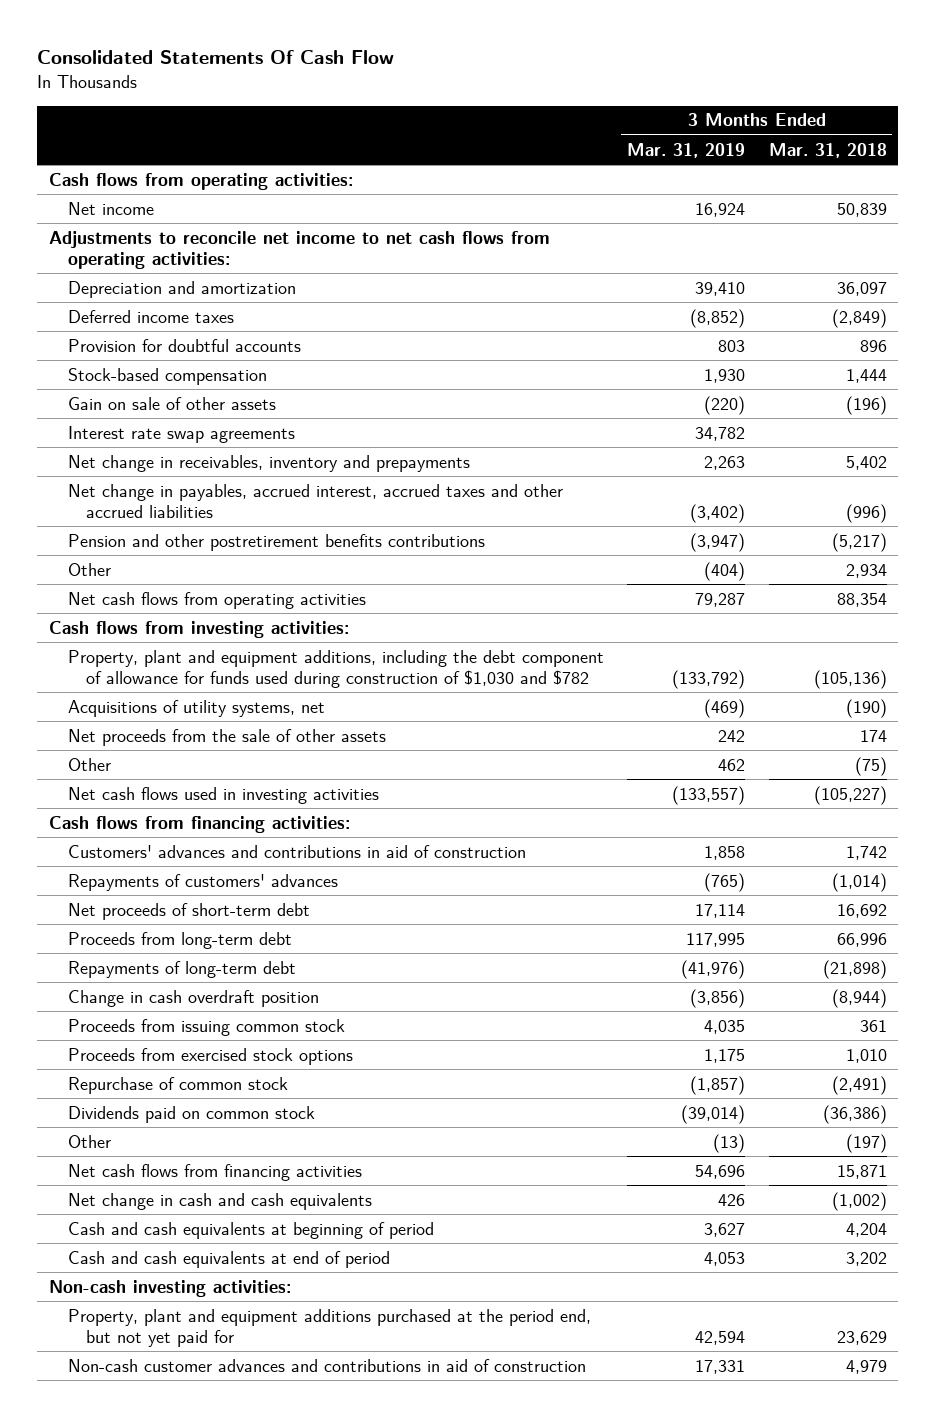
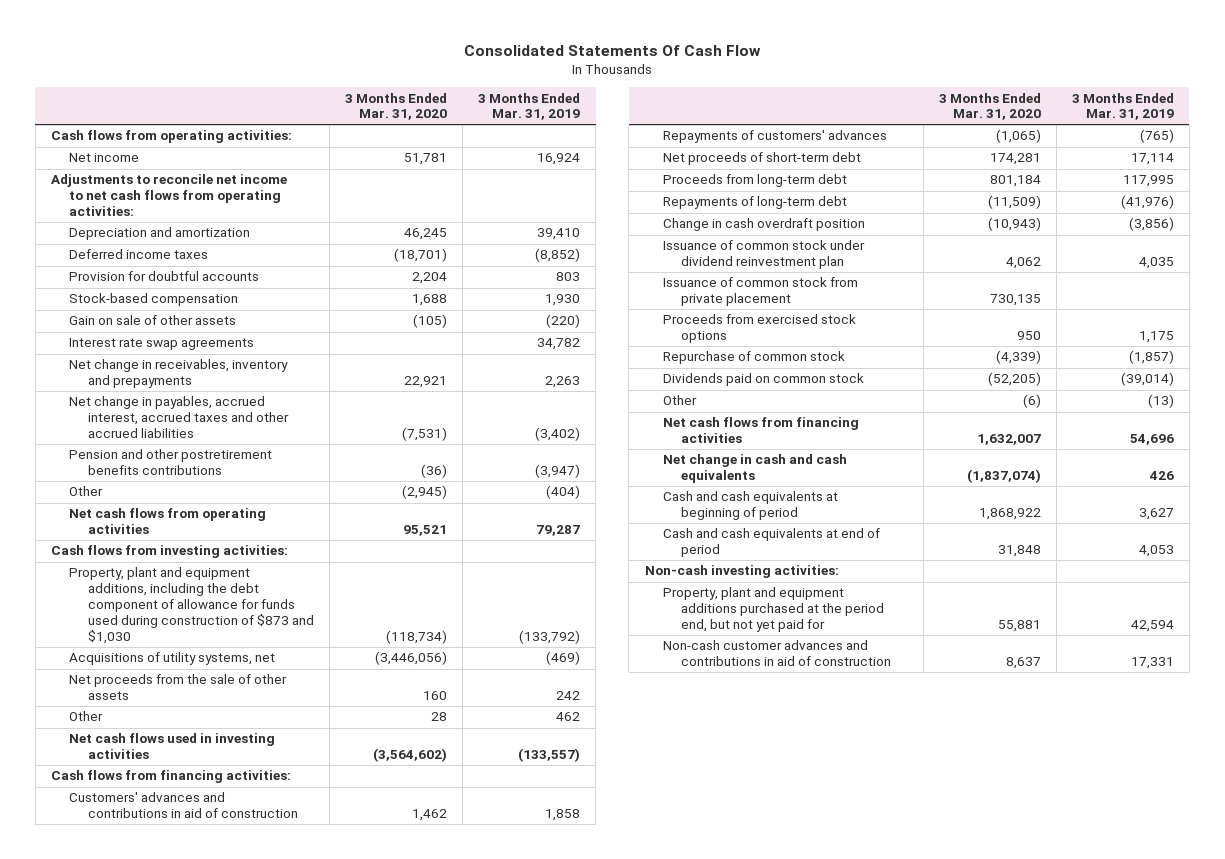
- | 3 Months Ended Mar. 31, 2019 | 3 Months Ended Mar. 31, 2018
+ | 3 Months Ended Mar. 31, 2020 | 3 Months Ended Mar. 31, 2019
- Property, plant and equipment additions, including the debt component of allowance for funds used during construction of $1,030 and $782 | (133,792) | (105,136)
+ Property, plant and equipment additions, including the debt component of allowance for funds used during construction of $873 and $1,030 | (118,734) | (133,792)
- Proceeds from issuing common stock | 4,035 | 361
+ Issuance of common stock under dividend reinvestment plan | 4,062 | 4,035
+ Issuance of common stock from private placement | 730,135 |

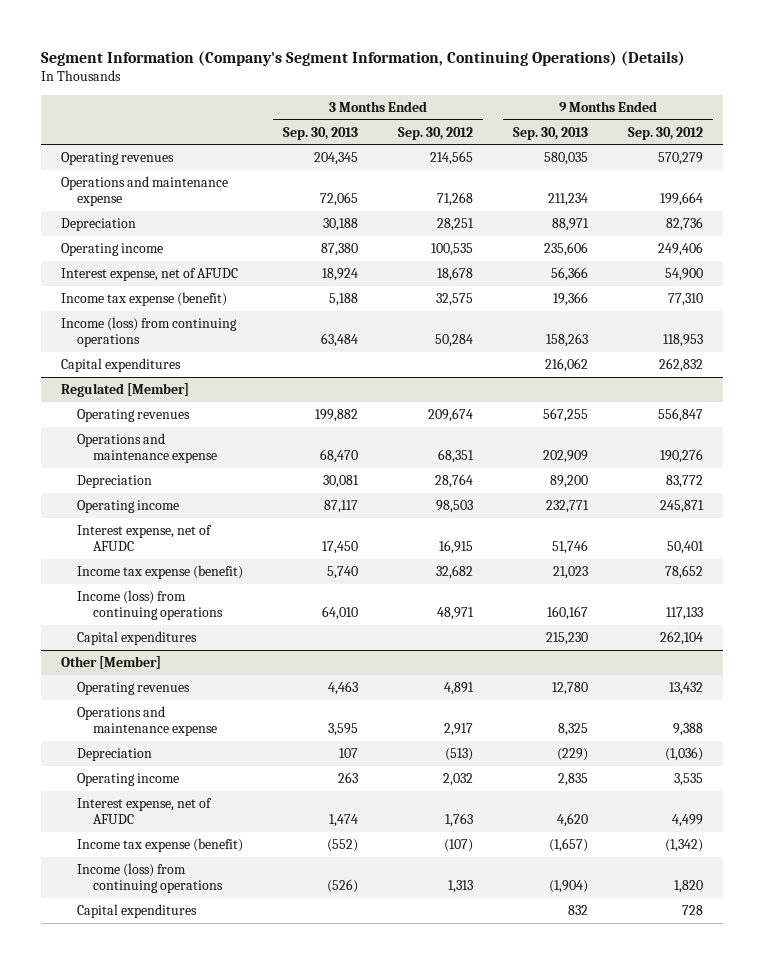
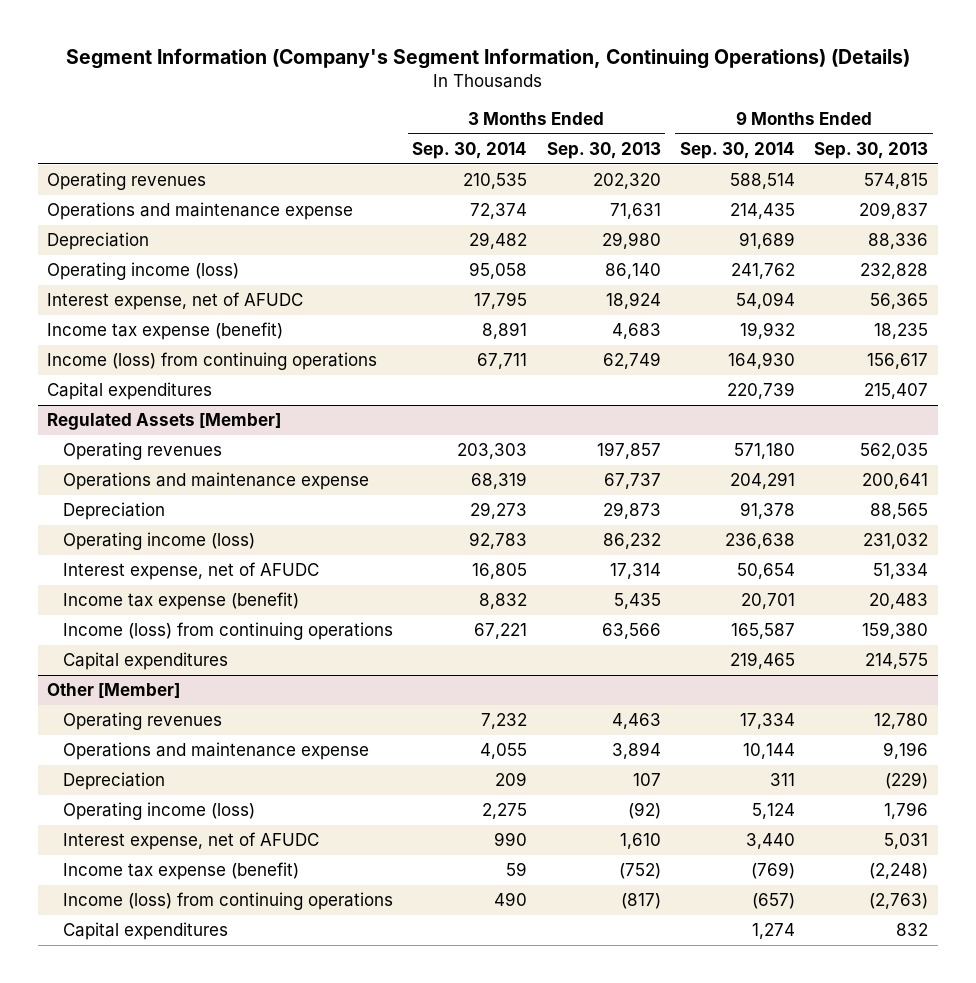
- | 3 Months Ended Sep. 30, 2013 | 3 Months Ended Sep. 30, 2012 | 9 Months Ended Sep. 30, 2013 | 9 Months Ended Sep. 30, 2012
+ | 3 Months Ended Sep. 30, 2014 | 3 Months Ended Sep. 30, 2013 | 9 Months Ended Sep. 30, 2014 | 9 Months Ended Sep. 30, 2013
- Operating revenues | 204,345 | 214,565 | 580,035 | 570,279
- Operations and maintenance expense | 72,065 | 71,268 | 211,234 | 199,664
- Depreciation | 30,188 | 28,251 | 88,971 | 82,736
- Operating income | 87,380 | 100,535 | 235,606 | 249,406
- Interest expense, net of AFUDC | 18,924 | 18,678 | 56,366 | 54,900
- Income tax expense (benefit) | 5,188 | 32,575 | 19,366 | 77,310
- Income (loss) from continuing operations | 63,484 | 50,284 | 158,263 | 118,953
- Capital expenditures | | | 216,062 | 262,832
- Regulated [Member]
- Operating revenues | 199,882 | 209,674 | 567,255 | 556,847
- Operations and maintenance expense | 68,470 | 68,351 | 202,909 | 190,276
- Depreciation | 30,081 | 28,764 | 89,200 | 83,772
- Operating income | 87,117 | 98,503 | 232,771 | 245,871
- Interest expense, net of AFUDC | 17,450 | 16,915 | 51,746 | 50,401
- Income tax expense (benefit) | 5,740 | 32,682 | 21,023 | 78,652
- Income (loss) from continuing operations | 64,010 | 48,971 | 160,167 | 117,133
- Capital expenditures | | | 215,230 | 262,104
+ Operating revenues | 210,535 | 202,320 | 588,514 | 574,815
+ Operations and maintenance expense | 72,374 | 71,631 | 214,435 | 209,837
+ Depreciation | 29,482 | 29,980 | 91,689 | 88,336
+ Operating income (loss) | 95,058 | 86,140 | 241,762 | 232,828
+ Interest expense, net of AFUDC | 17,795 | 18,924 | 54,094 | 56,365
+ Income tax expense (benefit) | 8,891 | 4,683 | 19,932 | 18,235
+ Income (loss) from continuing operations | 67,711 | 62,749 | 164,930 | 156,617
+ Capital expenditures | | | 220,739 | 215,407
+ Regulated Assets [Member]
+ Operating revenues | 203,303 | 197,857 | 571,180 | 562,035
+ Operations and maintenance expense | 68,319 | 67,737 | 204,291 | 200,641
+ Depreciation | 29,273 | 29,873 | 91,378 | 88,565
+ Operating income (loss) | 92,783 | 86,232 | 236,638 | 231,032
+ Interest expense, net of AFUDC | 16,805 | 17,314 | 50,654 | 51,334
+ Income tax expense (benefit) | 8,832 | 5,435 | 20,701 | 20,483
+ Income (loss) from continuing operations | 67,221 | 63,566 | 165,587 | 159,380
+ Capital expenditures | | | 219,465 | 214,575
@ Other [Member]
- Operations and maintenance expense | 3,595 | 2,917 | 8,325 | 9,388
+ Operations and maintenance expense | 4,055 | 3,894 | 10,144 | 9,196
- Operating income | 263 | 2,032 | 2,835 | 3,535
- Interest expense, net of AFUDC | 1,474 | 1,763 | 4,620 | 4,499
- Income tax expense (benefit) | (552) | (107) | (1,657) | (1,342)
- Income (loss) from continuing operations | (526) | 1,313 | (1,904) | 1,820
+ Operating income (loss) | 2,275 | (92) | 5,124 | 1,796
+ Interest expense, net of AFUDC | 990 | 1,610 | 3,440 | 5,031
+ Income tax expense (benefit) | 59 | (752) | (769) | (2,248)
+ Income (loss) from continuing operations | 490 | (817) | (657) | (2,763)

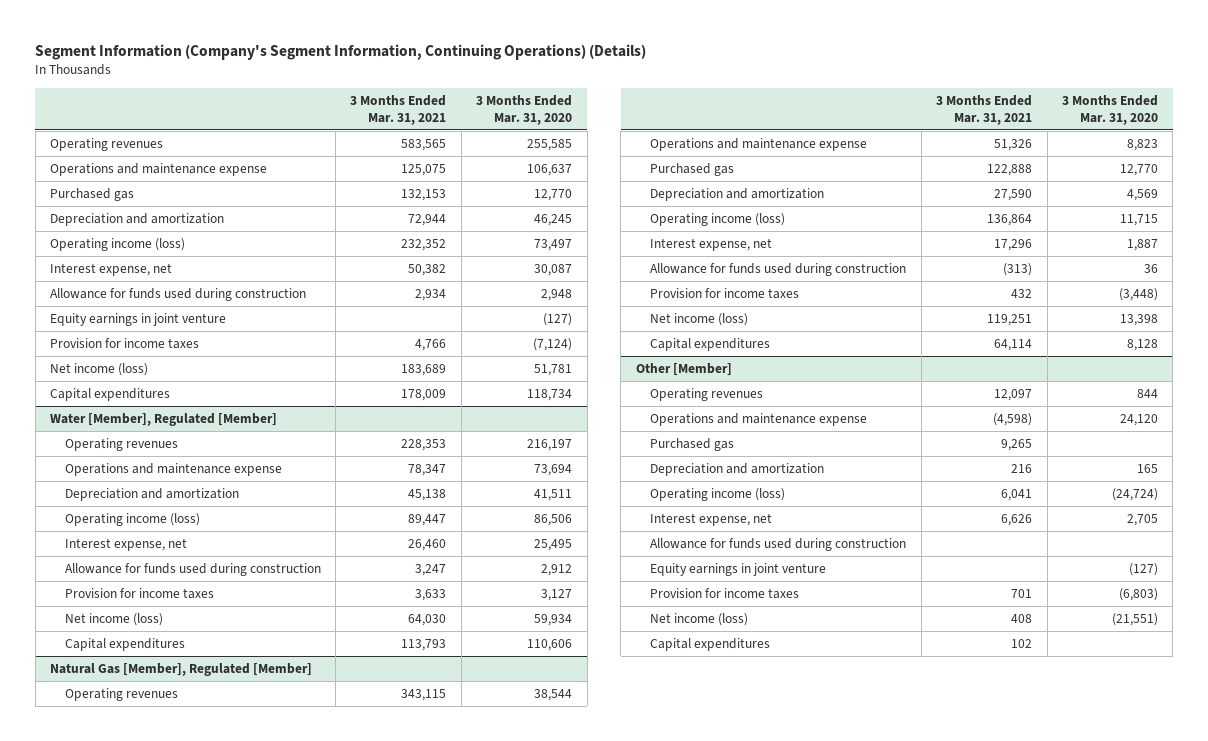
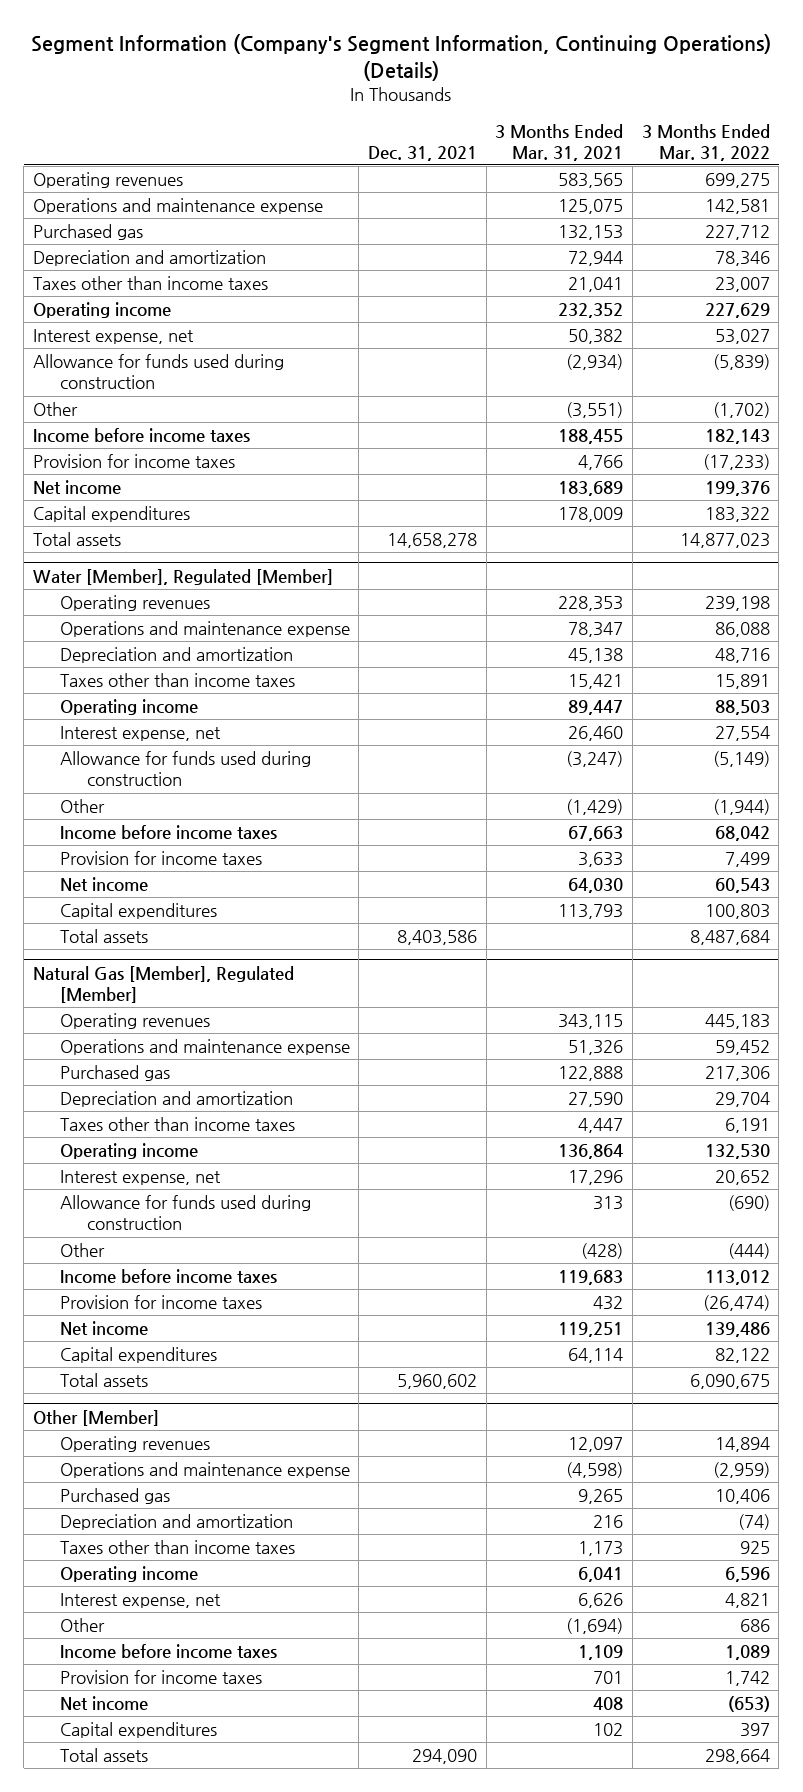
- | 3 Months Ended Mar. 31, 2021 | 3 Months Ended Mar. 31, 2020
+ | Dec. 31, 2021 | 3 Months Ended Mar. 31, 2021 | 3 Months Ended Mar. 31, 2022
- Operating income (loss) | 232,352 | 73,497
+ Taxes other than income taxes | | 21,041 | 23,007
+ Operating income | | 232,352 | 227,629
- Allowance for funds used during construction | 2,934 | 2,948
- Equity earnings in joint venture | | (127)
+ Allowance for funds used during construction | | (2,934) | (5,839)
+ Other | | (3,551) | (1,702)
+ Income before income taxes | | 188,455 | 182,143
- Net income (loss) | 183,689 | 51,781
+ Net income | | 183,689 | 199,376
+ Total assets | 14,658,278 | | 14,877,023
@ Water [Member], Regulated [Member]
- Operating income (loss) | 89,447 | 86,506
+ Taxes other than income taxes | | 15,421 | 15,891
+ Operating income | | 89,447 | 88,503
- Allowance for funds used during construction | 3,247 | 2,912
+ Allowance for funds used during construction | | (3,247) | (5,149)
+ Other | | (1,429) | (1,944)
+ Income before income taxes | | 67,663 | 68,042
- Net income (loss) | 64,030 | 59,934
+ Net income | | 64,030 | 60,543
+ Total assets | 8,403,586 | | 8,487,684
@ Natural Gas [Member], Regulated [Member]
- Operating income (loss) | 136,864 | 11,715
+ Taxes other than income taxes | | 4,447 | 6,191
+ Operating income | | 136,864 | 132,530
- Allowance for funds used during construction | (313) | 36
+ Allowance for funds used during construction | | 313 | (690)
+ Other | | (428) | (444)
+ Income before income taxes | | 119,683 | 113,012
- Net income (loss) | 119,251 | 13,398
+ Net income | | 119,251 | 139,486
+ Total assets | 5,960,602 | | 6,090,675
@ Other [Member]
- Operating income (loss) | 6,041 | (24,724)
+ Taxes other than income taxes | | 1,173 | 925
+ Operating income | | 6,041 | 6,596
- Allowance for funds used during construction
- Equity earnings in joint venture | | (127)
+ Other | | (1,694) | 686
+ Income before income taxes | | 1,109 | 1,089
- Net income (loss) | 408 | (21,551)
+ Net income | | 408 | (653)
+ Total assets | 294,090 | | 298,664

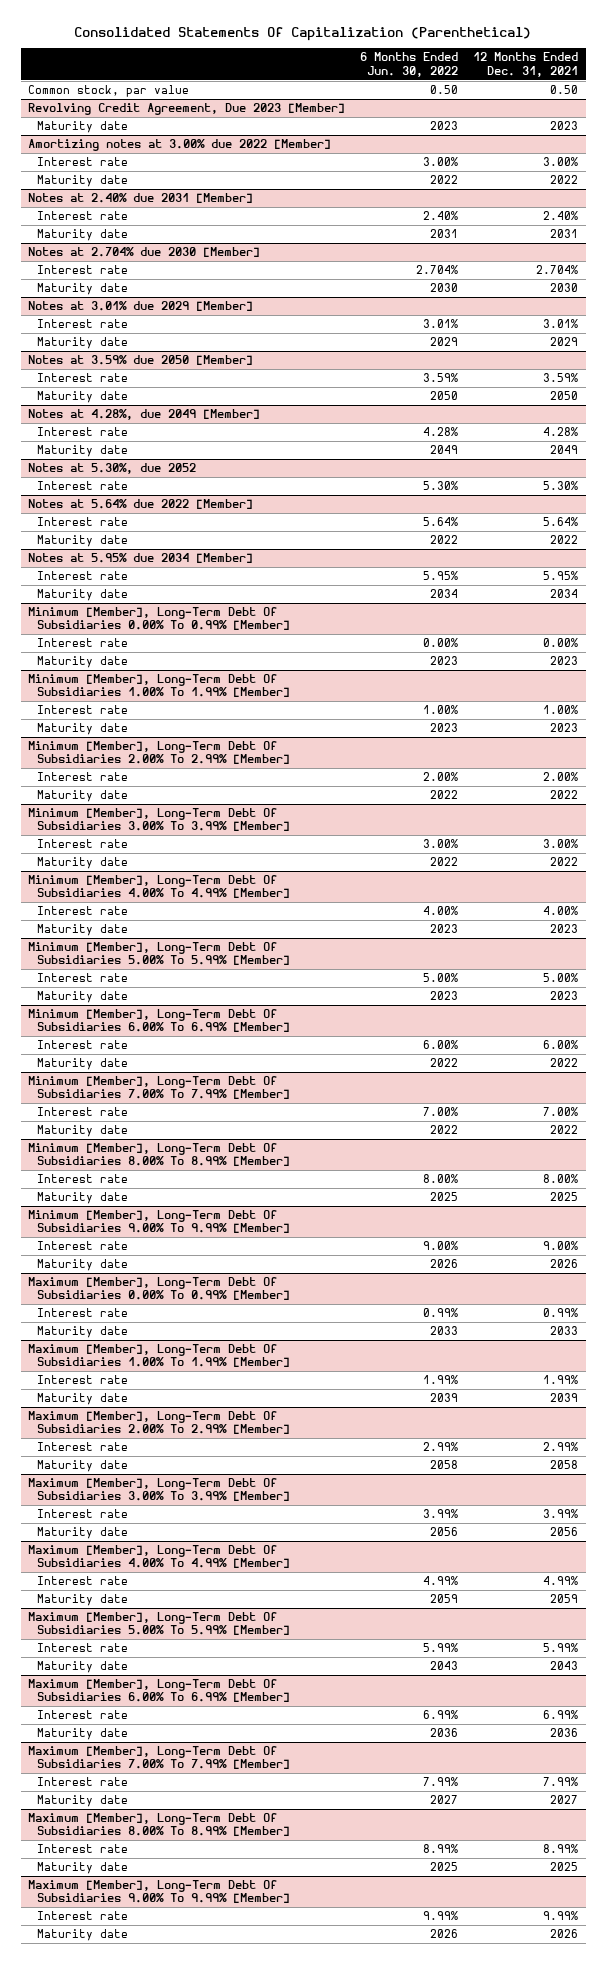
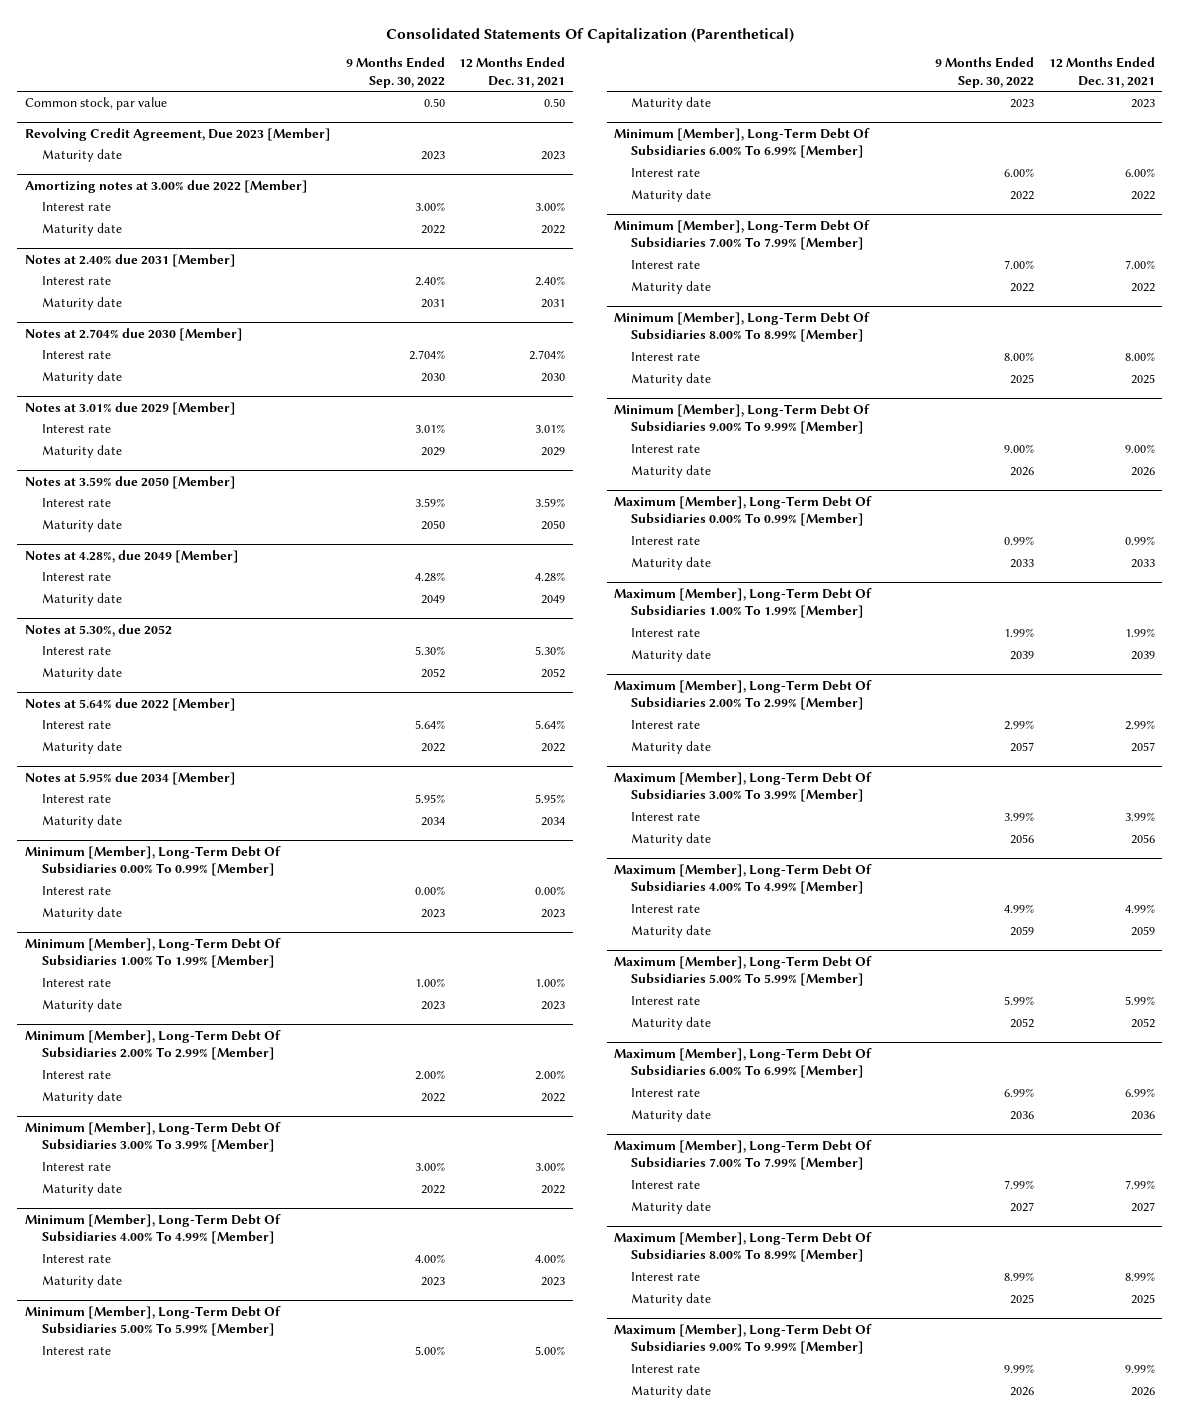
- | 6 Months Ended Jun. 30, 2022 | 12 Months Ended Dec. 31, 2021
+ | 9 Months Ended Sep. 30, 2022 | 12 Months Ended Dec. 31, 2021
@ Notes at 5.30%, due 2052
+ Maturity date | 2052 | 2052
@ Maximum [Member], Long-Term Debt Of Subsidiaries 2.00% To 2.99% [Member]
- Maturity date | 2058 | 2058
+ Maturity date | 2057 | 2057
@ Maximum [Member], Long-Term Debt Of Subsidiaries 5.00% To 5.99% [Member]
- Maturity date | 2043 | 2043
+ Maturity date | 2052 | 2052

